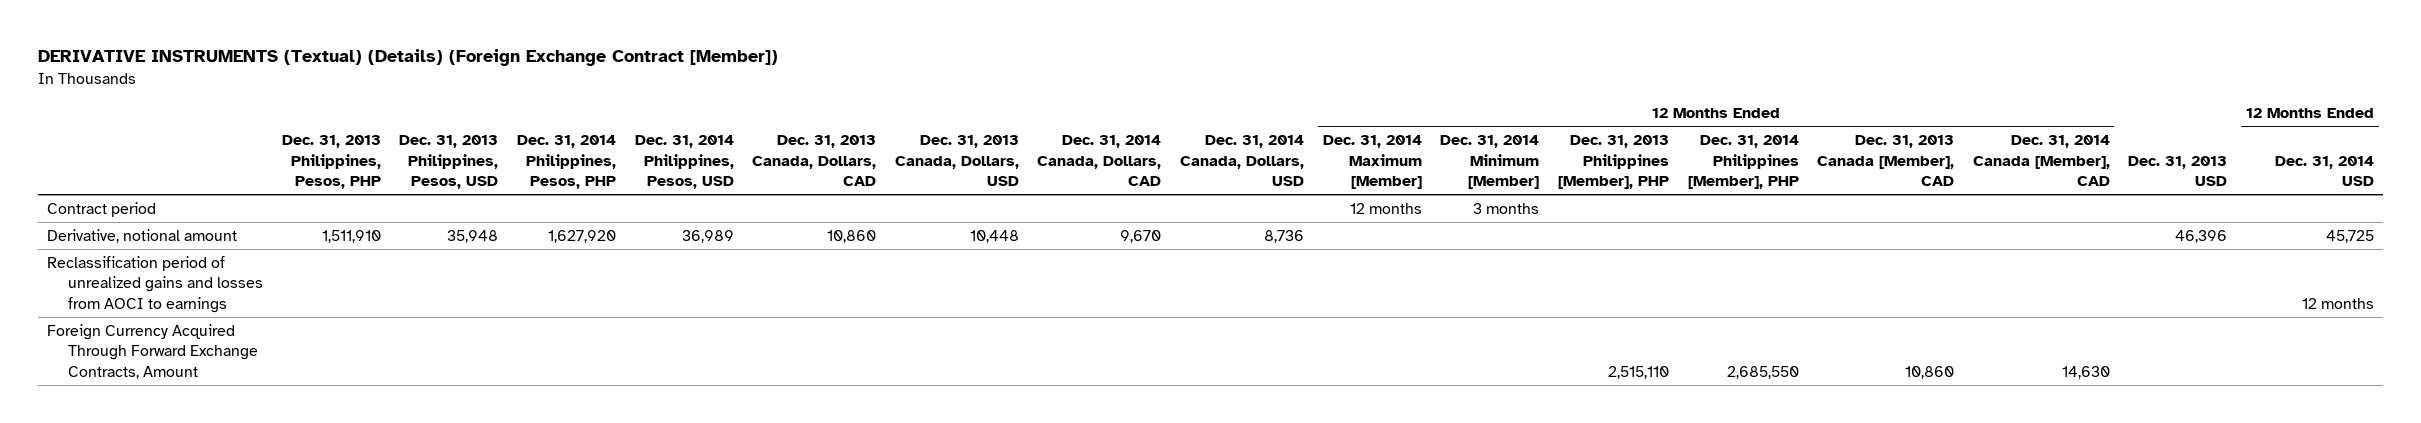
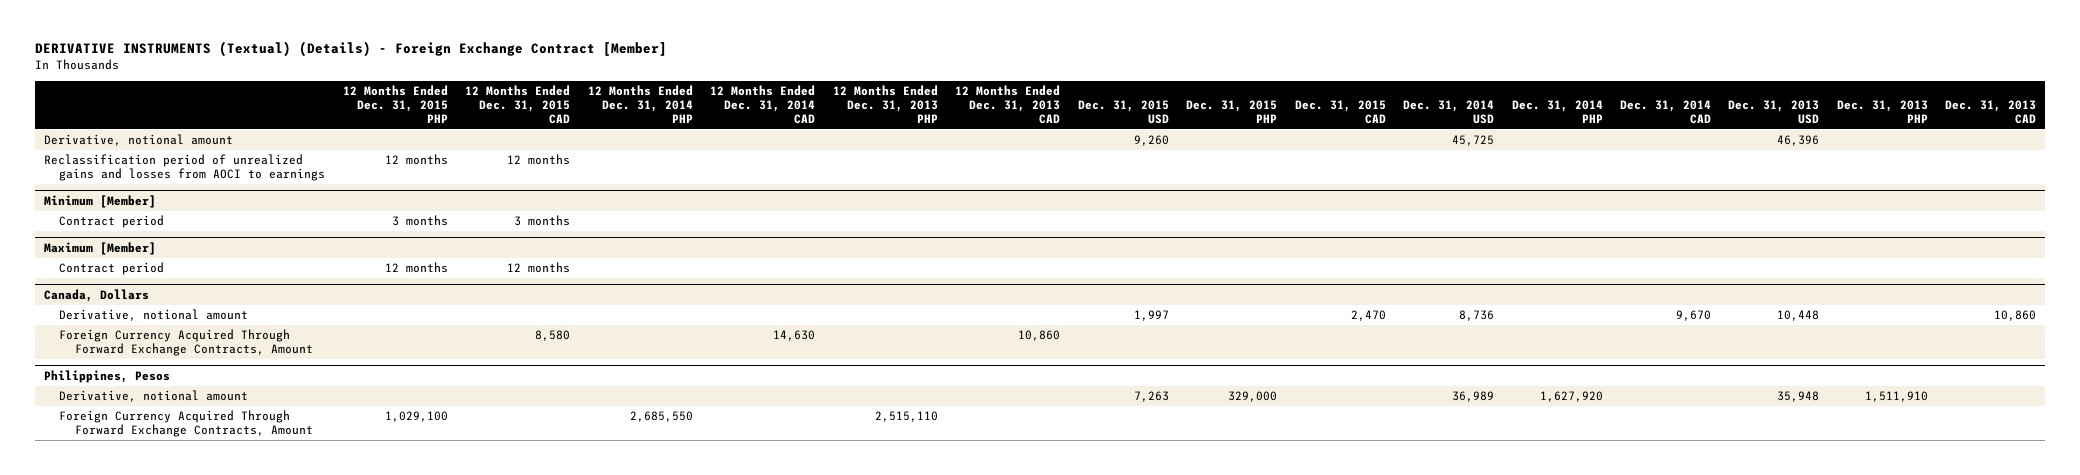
- DERIVATIVE INSTRUMENTS (Textual) (Details) (Foreign Exchange Contract [Member])
+ DERIVATIVE INSTRUMENTS (Textual) (Details) - Foreign Exchange Contract [Member]
- | Dec. 31, 2013 Philippines, Pesos, PHP | Dec. 31, 2013 Philippines, Pesos, USD | Dec. 31, 2014 Philippines, Pesos, PHP | Dec. 31, 2014 Philippines, Pesos, USD | Dec. 31, 2013 Canada, Dollars, CAD | Dec. 31, 2013 Canada, Dollars, USD | Dec. 31, 2014 Canada, Dollars, CAD | Dec. 31, 2014 Canada, Dollars, USD | 12 Months Ended Dec. 31, 2014 Maximum [Member] | 12 Months Ended Dec. 31, 2014 Minimum [Member] | 12 Months Ended Dec. 31, 2013 Philippines [Member], PHP | 12 Months Ended Dec. 31, 2014 Philippines [Member], PHP | 12 Months Ended Dec. 31, 2013 Canada [Member], CAD | 12 Months Ended Dec. 31, 2014 Canada [Member], CAD | Dec. 31, 2013 USD | 12 Months Ended Dec. 31, 2014 USD
+ | 12 Months Ended Dec. 31, 2015 PHP | 12 Months Ended Dec. 31, 2015 CAD | 12 Months Ended Dec. 31, 2014 PHP | 12 Months Ended Dec. 31, 2014 CAD | 12 Months Ended Dec. 31, 2013 PHP | 12 Months Ended Dec. 31, 2013 CAD | Dec. 31, 2015 USD | Dec. 31, 2015 PHP | Dec. 31, 2015 CAD | Dec. 31, 2014 USD | Dec. 31, 2014 PHP | Dec. 31, 2014 CAD | Dec. 31, 2013 USD | Dec. 31, 2013 PHP | Dec. 31, 2013 CAD
- Contract period | | | | | | | | | 12 months | 3 months | | | | | |
- Foreign Currency Acquired Through Forward Exchange Contracts, Amount | | | | | | | | | | | 2,515,110 | 2,685,550 | 10,860 | 14,630 | |
+ Minimum [Member]
+ Contract period | 3 months | 3 months | | | | | | | | | | | | |
+ Maximum [Member]
+ Contract period | 12 months | 12 months | | | | | | | | | | | | |
+ Canada, Dollars
+ Derivative, notional amount | | | | | | | 1,997 | | 2,470 | 8,736 | | 9,670 | 10,448 | | 10,860
+ Foreign Currency Acquired Through Forward Exchange Contracts, Amount | | 8,580 | | 14,630 | | 10,860 | | | | | | | | |
+ Philippines, Pesos
+ Derivative, notional amount | | | | | | | 7,263 | 329,000 | | 36,989 | 1,627,920 | | 35,948 | 1,511,910 |
+ Foreign Currency Acquired Through Forward Exchange Contracts, Amount | 1,029,100 | | 2,685,550 | | 2,515,110 | | | | | | | | | |

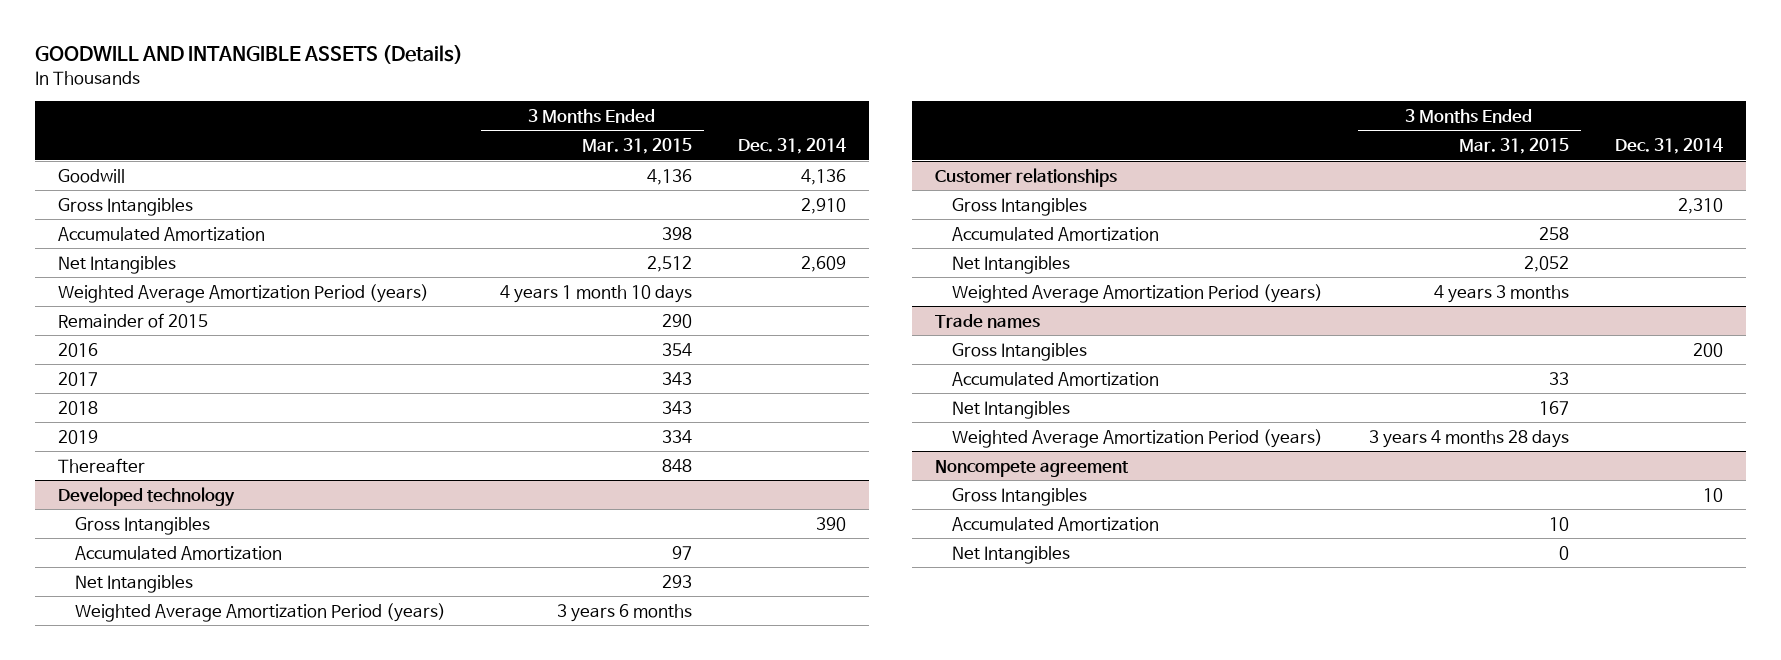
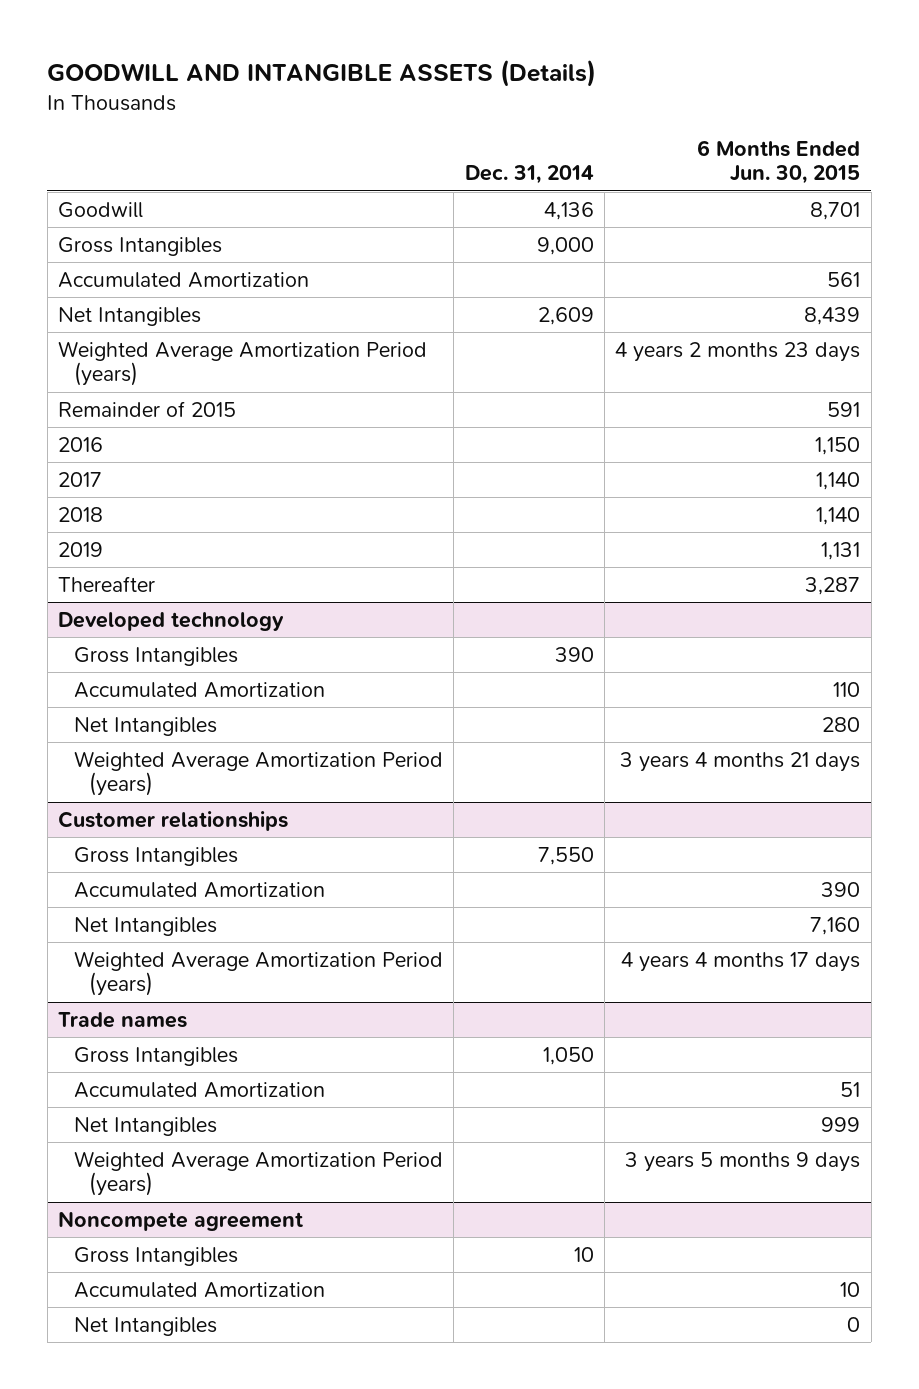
- | 3 Months Ended Mar. 31, 2015 | Dec. 31, 2014
+ | Dec. 31, 2014 | 6 Months Ended Jun. 30, 2015
- Gross Intangibles | | 2,910
+ Gross Intangibles | 9,000 |
@ Customer relationships
- Gross Intangibles | | 2,310
+ Gross Intangibles | 7,550 |
@ Trade names
- Gross Intangibles | | 200
+ Gross Intangibles | 1,050 |

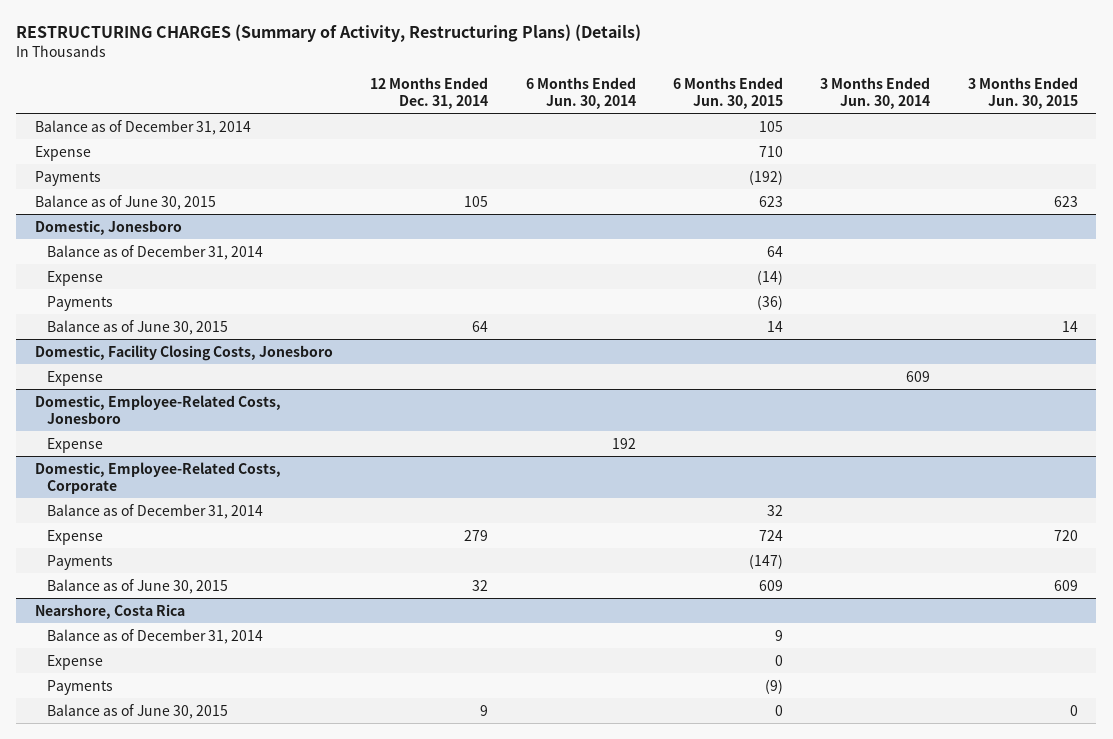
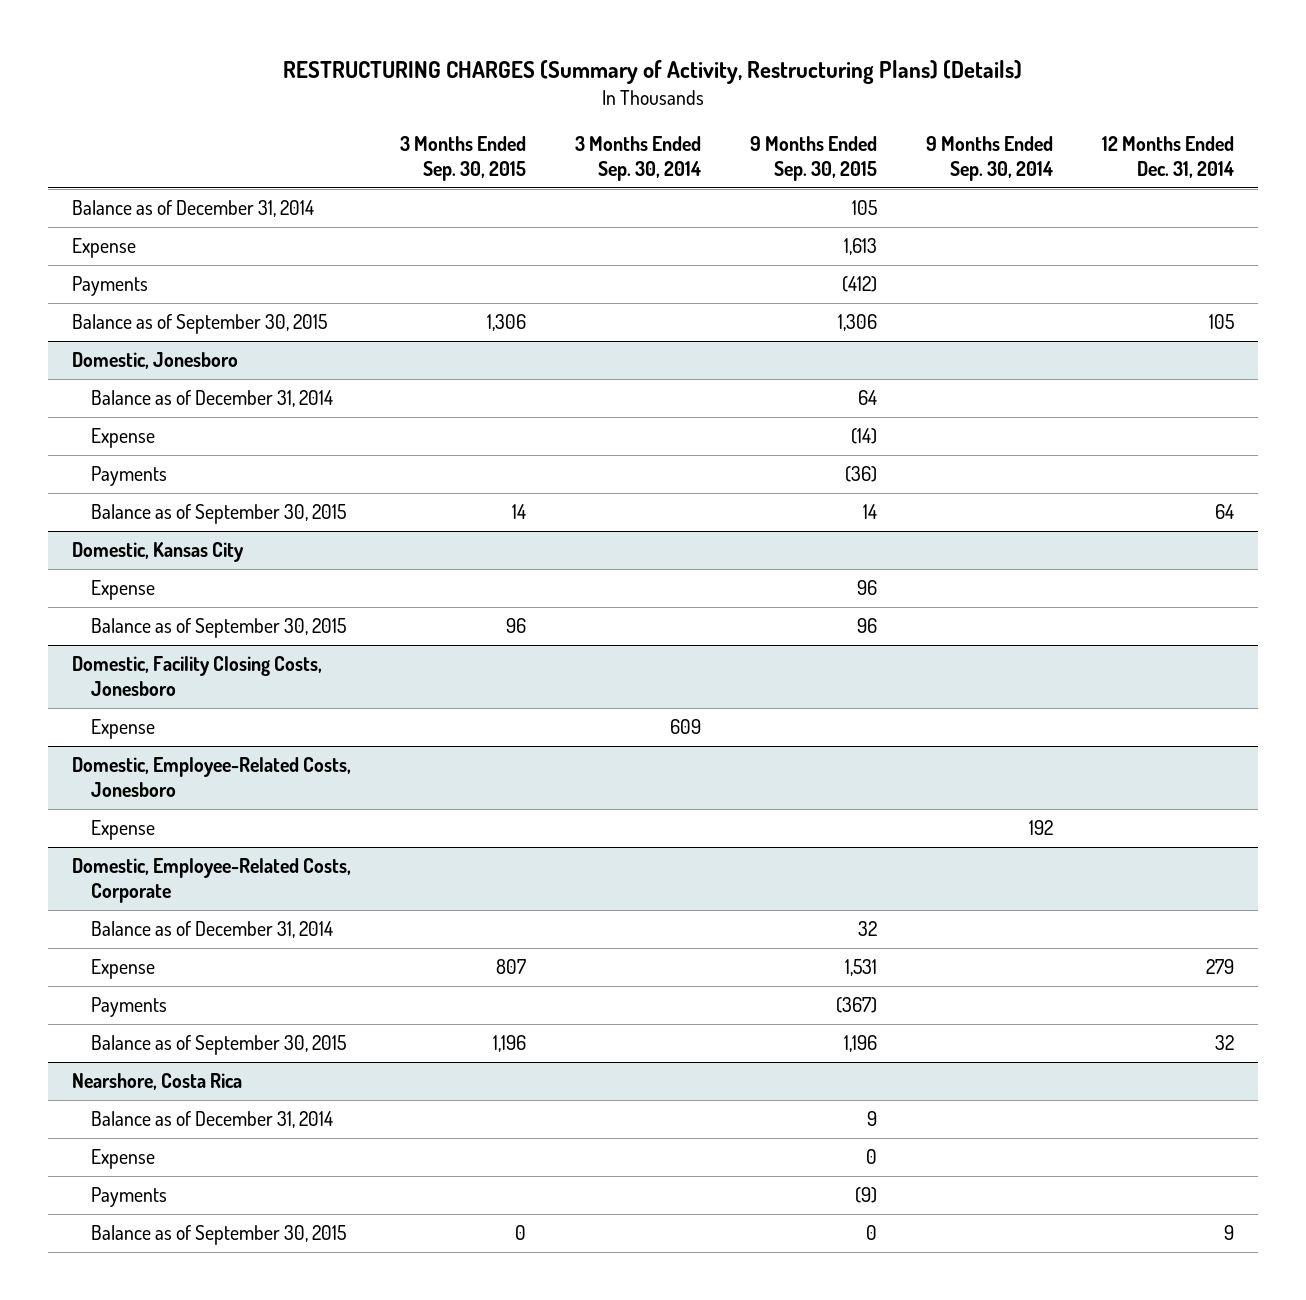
- | 12 Months Ended Dec. 31, 2014 | 6 Months Ended Jun. 30, 2014 | 6 Months Ended Jun. 30, 2015 | 3 Months Ended Jun. 30, 2014 | 3 Months Ended Jun. 30, 2015
+ | 3 Months Ended Sep. 30, 2015 | 3 Months Ended Sep. 30, 2014 | 9 Months Ended Sep. 30, 2015 | 9 Months Ended Sep. 30, 2014 | 12 Months Ended Dec. 31, 2014
- Balance as of June 30, 2015 | 105 | | 623 | | 623
+ Balance as of September 30, 2015 | 1,306 | | 1,306 | | 105
@ Domestic, Jonesboro
- Balance as of June 30, 2015 | 64 | | 14 | | 14
+ Balance as of September 30, 2015 | 14 | | 14 | | 64
+ Domestic, Kansas City
+ Expense | | | 96 | |
+ Balance as of September 30, 2015 | 96 | | 96 | |
@ Domestic, Employee-Related Costs, Corporate
- Balance as of June 30, 2015 | 32 | | 609 | | 609
+ Balance as of September 30, 2015 | 1,196 | | 1,196 | | 32
@ Nearshore, Costa Rica
- Balance as of June 30, 2015 | 9 | | 0 | | 0
+ Balance as of September 30, 2015 | 0 | | 0 | | 9

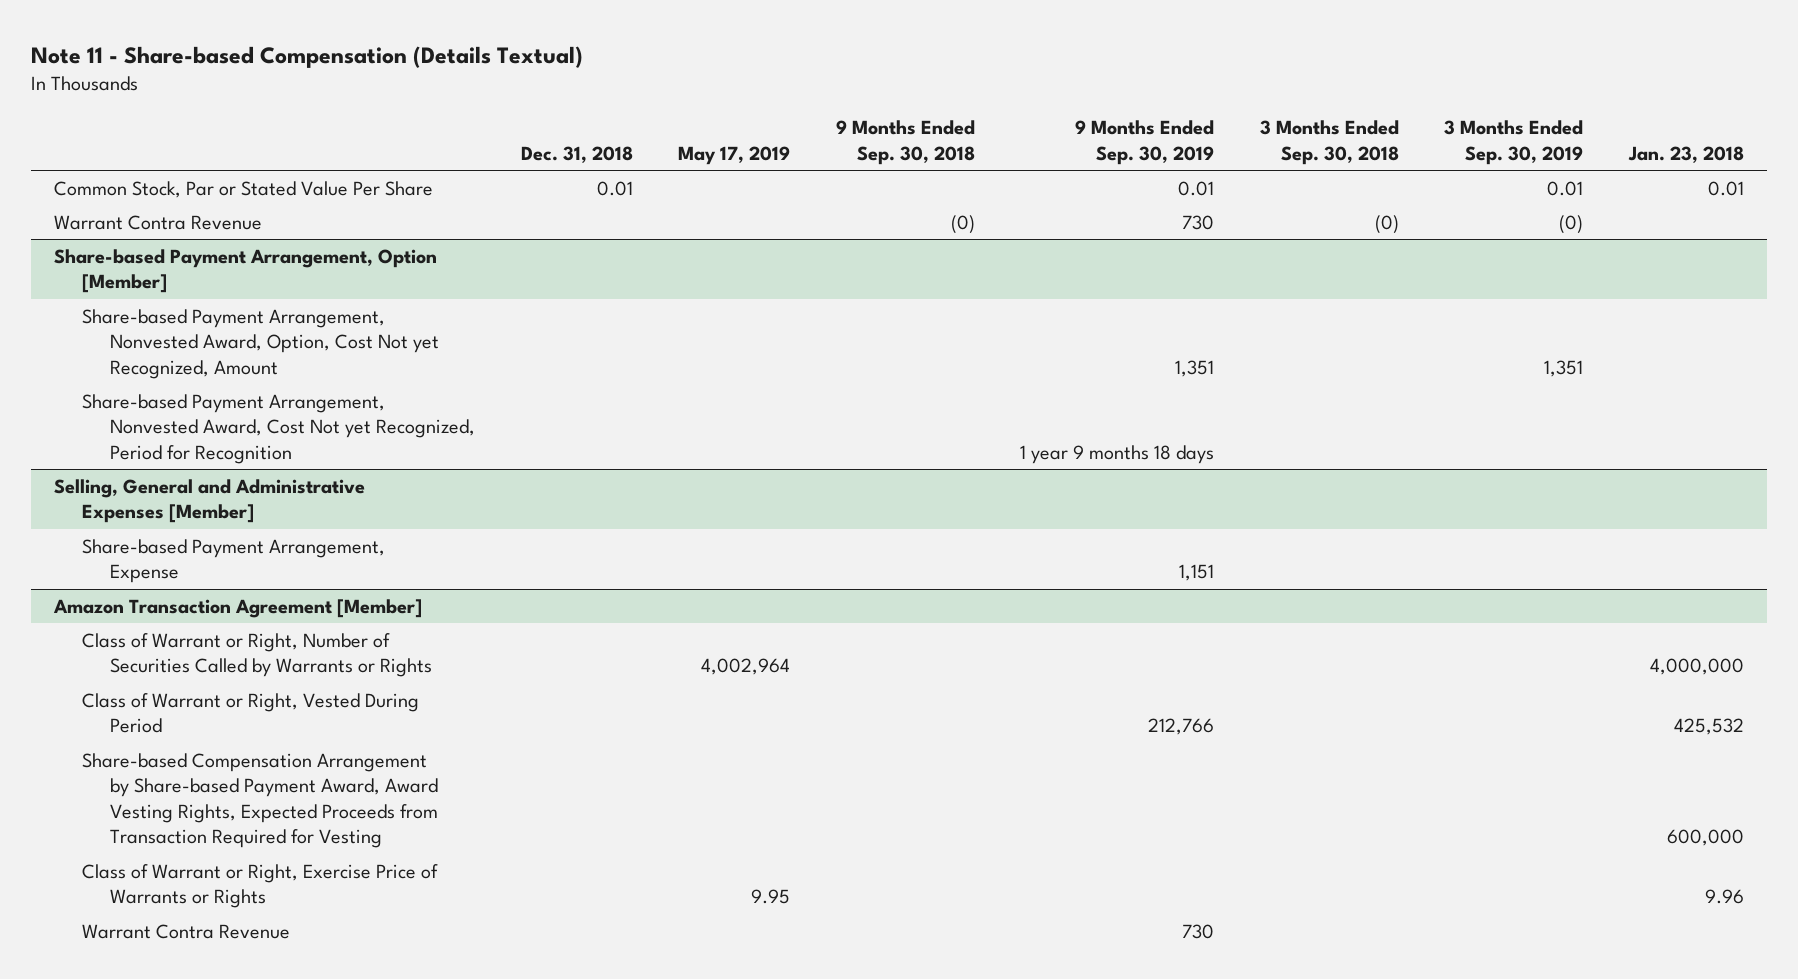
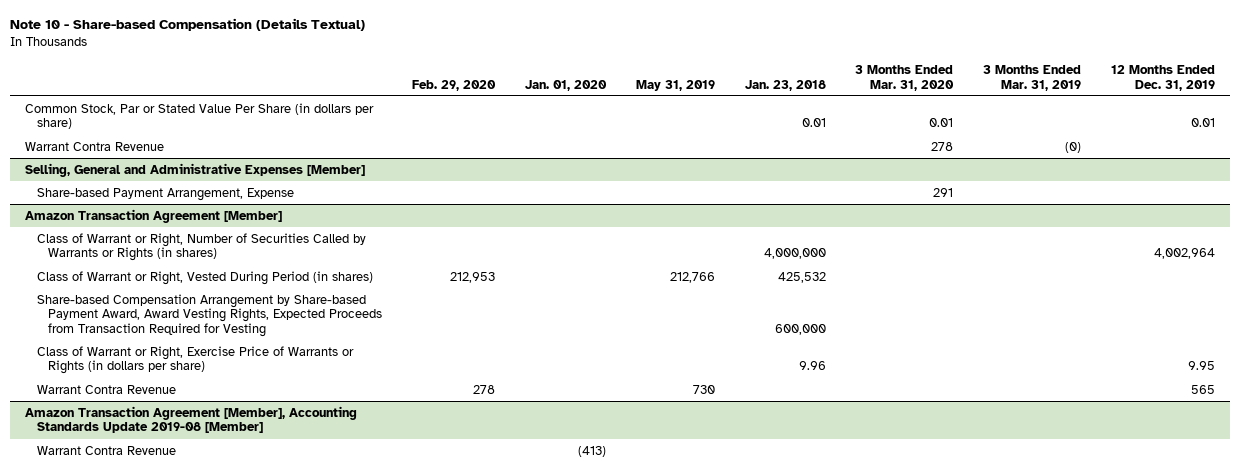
- Note 11 - Share-based Compensation (Details Textual)
+ Note 10 - Share-based Compensation (Details Textual)
- | Dec. 31, 2018 | May 17, 2019 | 9 Months Ended Sep. 30, 2018 | 9 Months Ended Sep. 30, 2019 | 3 Months Ended Sep. 30, 2018 | 3 Months Ended Sep. 30, 2019 | Jan. 23, 2018
+ | Feb. 29, 2020 | Jan. 01, 2020 | May 31, 2019 | Jan. 23, 2018 | 3 Months Ended Mar. 31, 2020 | 3 Months Ended Mar. 31, 2019 | 12 Months Ended Dec. 31, 2019
- Common Stock, Par or Stated Value Per Share | 0.01 | | | 0.01 | | 0.01 | 0.01
+ Common Stock, Par or Stated Value Per Share (in dollars per share) | | | | 0.01 | 0.01 | | 0.01
- Share-based Payment Arrangement, Option [Member]
- Share-based Payment Arrangement, Nonvested Award, Option, Cost Not yet Recognized, Amount | | | | 1,351 | | 1,351 |
- Share-based Payment Arrangement, Nonvested Award, Cost Not yet Recognized, Period for Recognition | | | | 1 year 9 months 18 days | | |
@ Amazon Transaction Agreement [Member]
- Class of Warrant or Right, Number of Securities Called by Warrants or Rights | | 4,002,964 | | | | | 4,000,000
- Class of Warrant or Right, Vested During Period | | | | 212,766 | | | 425,532
+ Class of Warrant or Right, Number of Securities Called by Warrants or Rights (in shares) | | | | 4,000,000 | | | 4,002,964
+ Class of Warrant or Right, Vested During Period (in shares) | 212,953 | | 212,766 | 425,532 | | |
- Class of Warrant or Right, Exercise Price of Warrants or Rights | | 9.95 | | | | | 9.96
+ Class of Warrant or Right, Exercise Price of Warrants or Rights (in dollars per share) | | | | 9.96 | | | 9.95
+ Amazon Transaction Agreement [Member], Accounting Standards Update 2019-08 [Member]
+ Warrant Contra Revenue | | (413) | | | | |

